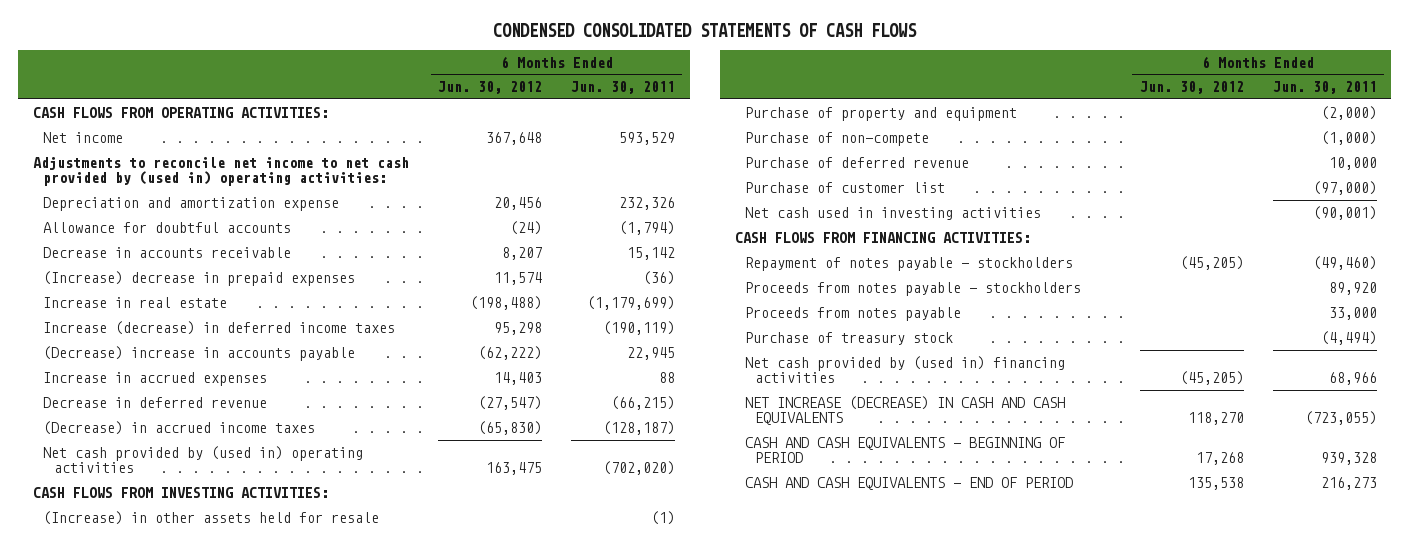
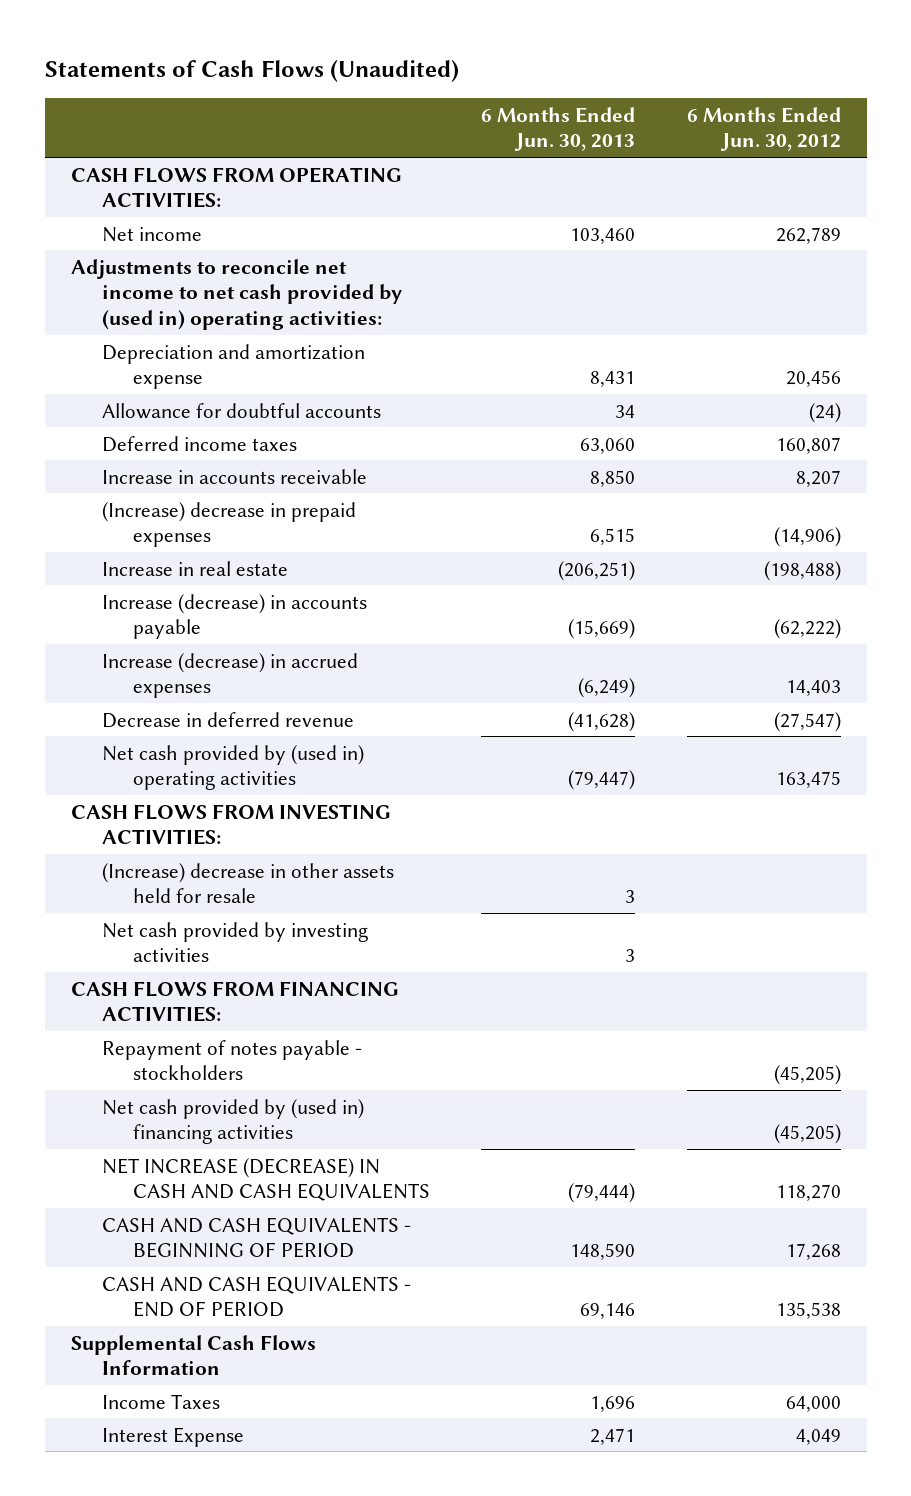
- CONDENSED CONSOLIDATED STATEMENTS OF CASH FLOWS
+ Statements of Cash Flows (Unaudited)
- | 6 Months Ended Jun. 30, 2012 | 6 Months Ended Jun. 30, 2011
+ | 6 Months Ended Jun. 30, 2013 | 6 Months Ended Jun. 30, 2012
- Net income | 367,648 | 593,529
+ Net income | 103,460 | 262,789
- Decrease in accounts receivable | 8,207 | 15,142
- (Increase) decrease in prepaid expenses | 11,574 | (36)
+ Deferred income taxes | 63,060 | 160,807
+ Increase in accounts receivable | 8,850 | 8,207
+ (Increase) decrease in prepaid expenses | 6,515 | (14,906)
- Increase (decrease) in deferred income taxes | 95,298 | (190,119)
- (Decrease) increase in accounts payable | (62,222) | 22,945
- Increase in accrued expenses | 14,403 | 88
+ Increase (decrease) in accounts payable | (15,669) | (62,222)
+ Increase (decrease) in accrued expenses | (6,249) | 14,403
- (Decrease) in accrued income taxes | (65,830) | (128,187)
- (Increase) in other assets held for resale | | (1)
- Purchase of property and equipment | | (2,000)
- Purchase of non-compete | | (1,000)
- Purchase of deferred revenue | | 10,000
- Purchase of customer list | | (97,000)
- Net cash used in investing activities | | (90,001)
+ (Increase) decrease in other assets held for resale | 3 |
+ Net cash provided by investing activities | 3 |
- Proceeds from notes payable - stockholders | | 89,920
- Proceeds from notes payable | | 33,000
- Purchase of treasury stock | | (4,494)
+ Supplemental Cash Flows Information
+ Income Taxes | 1,696 | 64,000
+ Interest Expense | 2,471 | 4,049

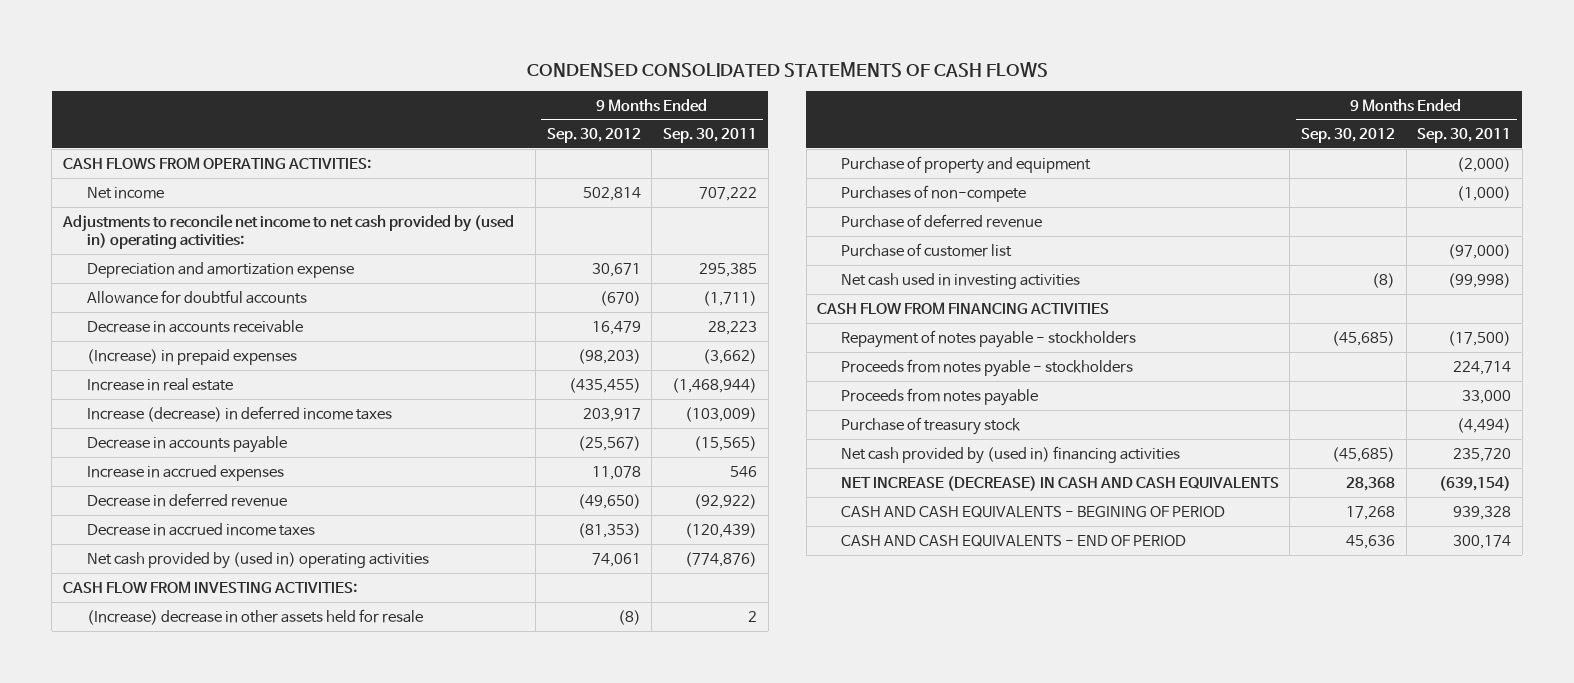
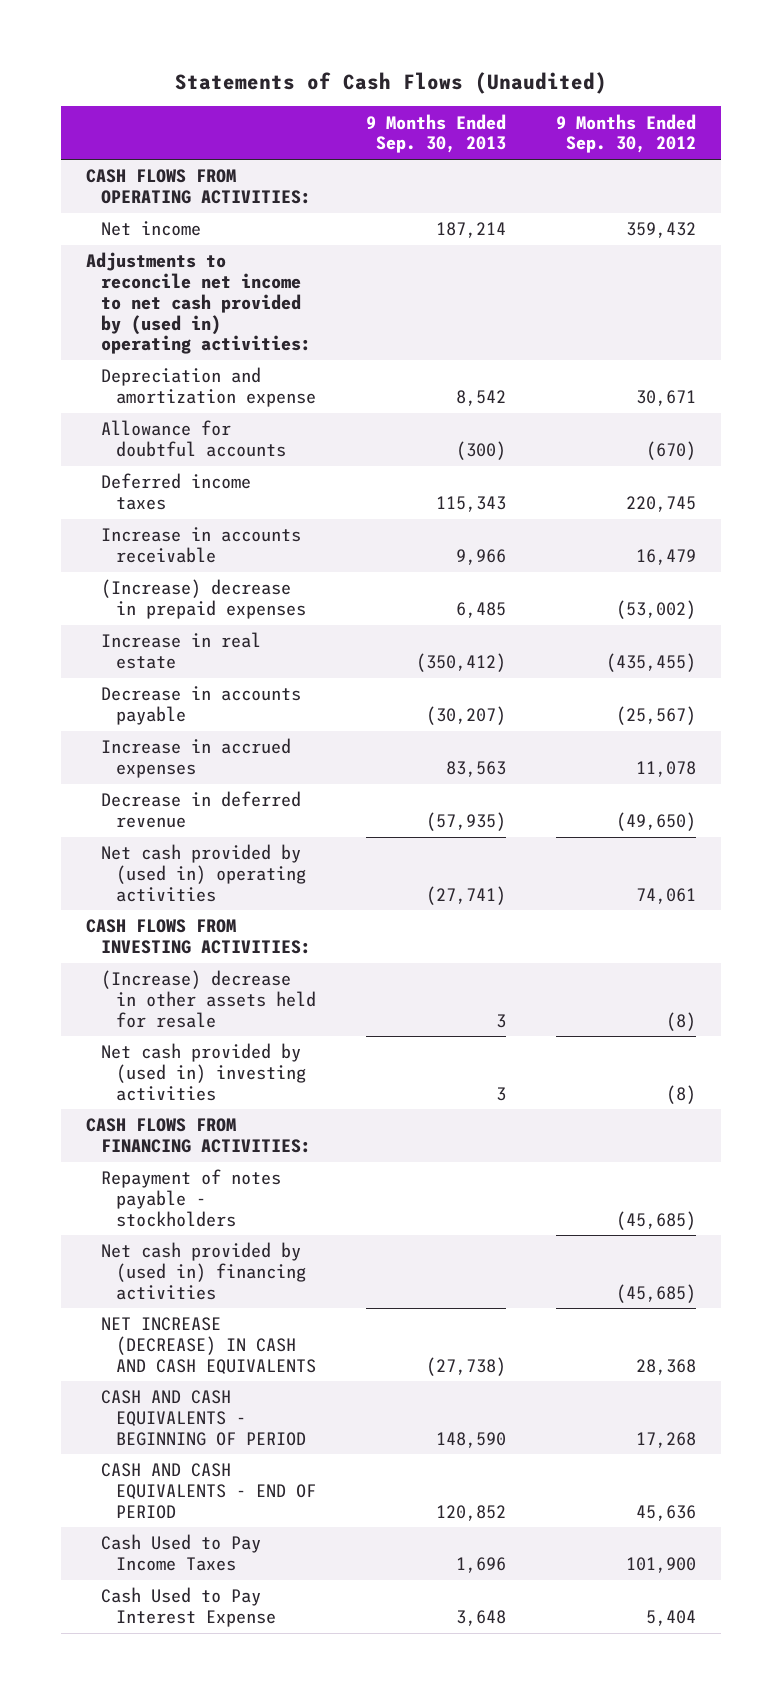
- CONDENSED CONSOLIDATED STATEMENTS OF CASH FLOWS
+ Statements of Cash Flows (Unaudited)
- | 9 Months Ended Sep. 30, 2012 | 9 Months Ended Sep. 30, 2011
+ | 9 Months Ended Sep. 30, 2013 | 9 Months Ended Sep. 30, 2012
- Net income | 502,814 | 707,222
+ Net income | 187,214 | 359,432
- Decrease in accounts receivable | 16,479 | 28,223
- (Increase) in prepaid expenses | (98,203) | (3,662)
+ Deferred income taxes | 115,343 | 220,745
+ Increase in accounts receivable | 9,966 | 16,479
+ (Increase) decrease in prepaid expenses | 6,485 | (53,002)
- Increase (decrease) in deferred income taxes | 203,917 | (103,009)
- Decrease in accrued income taxes | (81,353) | (120,439)
- CASH FLOW FROM INVESTING ACTIVITIES:
+ CASH FLOWS FROM INVESTING ACTIVITIES:
- Purchase of property and equipment | | (2,000)
- Purchases of non-compete | | (1,000)
- Purchase of deferred revenue
- Purchase of customer list | | (97,000)
- Net cash used in investing activities | (8) | (99,998)
- CASH FLOW FROM FINANCING ACTIVITIES
+ Net cash provided by (used in) investing activities | 3 | (8)
+ CASH FLOWS FROM FINANCING ACTIVITIES:
- Proceeds from notes pyable - stockholders | | 224,714
- Proceeds from notes payable | | 33,000
- Purchase of treasury stock | | (4,494)
- CASH AND CASH EQUIVALENTS - BEGINING OF PERIOD | 17,268 | 939,328
+ CASH AND CASH EQUIVALENTS - BEGINNING OF PERIOD | 148,590 | 17,268
+ Cash Used to Pay Income Taxes | 1,696 | 101,900
+ Cash Used to Pay Interest Expense | 3,648 | 5,404

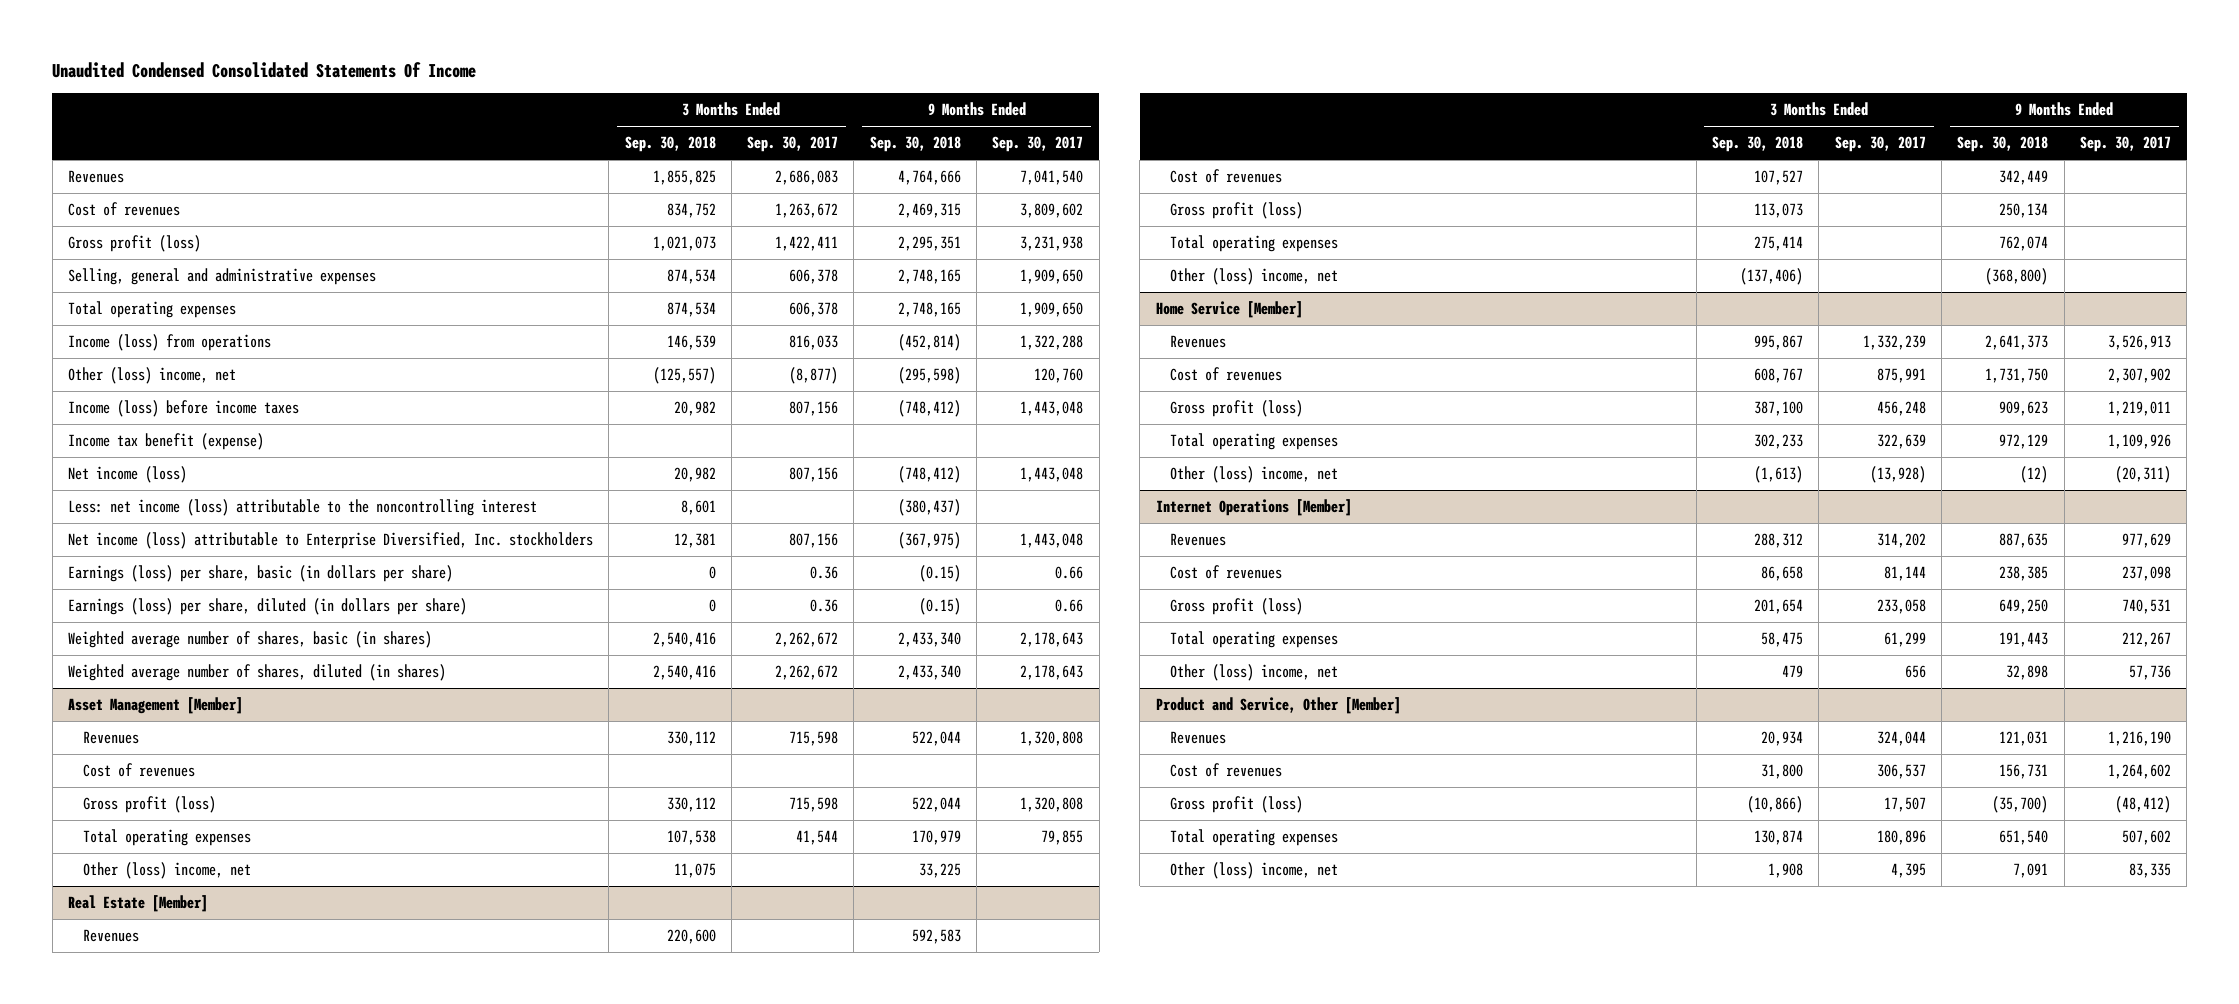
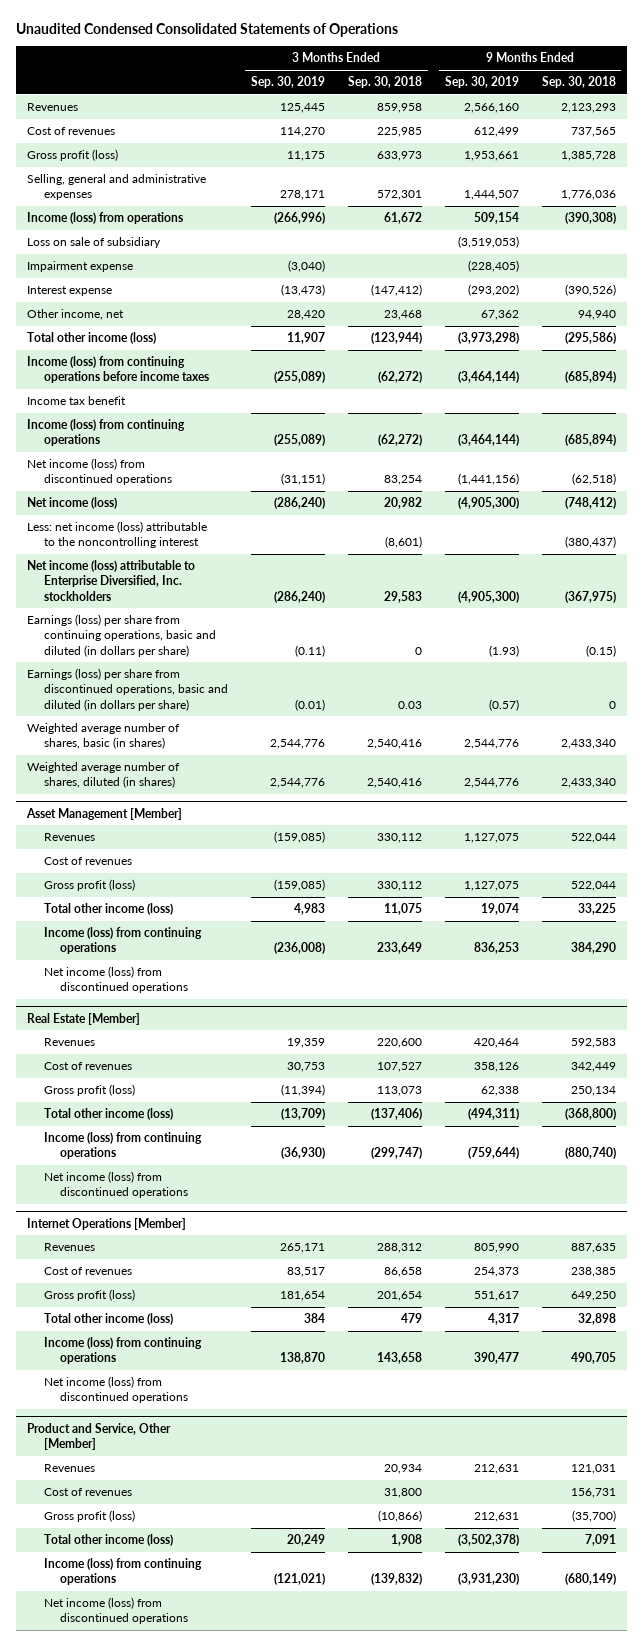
- Unaudited Condensed Consolidated Statements Of Income
+ Unaudited Condensed Consolidated Statements of Operations
- | 3 Months Ended Sep. 30, 2018 | 3 Months Ended Sep. 30, 2017 | 9 Months Ended Sep. 30, 2018 | 9 Months Ended Sep. 30, 2017
+ | 3 Months Ended Sep. 30, 2019 | 3 Months Ended Sep. 30, 2018 | 9 Months Ended Sep. 30, 2019 | 9 Months Ended Sep. 30, 2018
- Revenues | 1,855,825 | 2,686,083 | 4,764,666 | 7,041,540
- Cost of revenues | 834,752 | 1,263,672 | 2,469,315 | 3,809,602
- Gross profit (loss) | 1,021,073 | 1,422,411 | 2,295,351 | 3,231,938
- Selling, general and administrative expenses | 874,534 | 606,378 | 2,748,165 | 1,909,650
- Total operating expenses | 874,534 | 606,378 | 2,748,165 | 1,909,650
- Income (loss) from operations | 146,539 | 816,033 | (452,814) | 1,322,288
- Other (loss) income, net | (125,557) | (8,877) | (295,598) | 120,760
- Income (loss) before income taxes | 20,982 | 807,156 | (748,412) | 1,443,048
- Income tax benefit (expense)
+ Revenues | 125,445 | 859,958 | 2,566,160 | 2,123,293
+ Cost of revenues | 114,270 | 225,985 | 612,499 | 737,565
+ Gross profit (loss) | 11,175 | 633,973 | 1,953,661 | 1,385,728
+ Selling, general and administrative expenses | 278,171 | 572,301 | 1,444,507 | 1,776,036
+ Income (loss) from operations | (266,996) | 61,672 | 509,154 | (390,308)
+ Loss on sale of subsidiary | | | (3,519,053) |
+ Impairment expense | (3,040) | | (228,405) |
+ Interest expense | (13,473) | (147,412) | (293,202) | (390,526)
+ Other income, net | 28,420 | 23,468 | 67,362 | 94,940
+ Total other income (loss) | 11,907 | (123,944) | (3,973,298) | (295,586)
+ Income (loss) from continuing operations before income taxes | (255,089) | (62,272) | (3,464,144) | (685,894)
+ Income tax benefit
+ Income (loss) from continuing operations | (255,089) | (62,272) | (3,464,144) | (685,894)
+ Net income (loss) from discontinued operations | (31,151) | 83,254 | (1,441,156) | (62,518)
- Less: net income (loss) attributable to the noncontrolling interest | 8,601 | | (380,437) |
- Net income (loss) attributable to Enterprise Diversified, Inc. stockholders | 12,381 | 807,156 | (367,975) | 1,443,048
- Earnings (loss) per share, basic (in dollars per share) | 0 | 0.36 | (0.15) | 0.66
- Earnings (loss) per share, diluted (in dollars per share) | 0 | 0.36 | (0.15) | 0.66
+ Less: net income (loss) attributable to the noncontrolling interest | | (8,601) | | (380,437)
+ Net income (loss) attributable to Enterprise Diversified, Inc. stockholders | (286,240) | 29,583 | (4,905,300) | (367,975)
+ Earnings (loss) per share from continuing operations, basic and diluted (in dollars per share) | (0.11) | 0 | (1.93) | (0.15)
+ Earnings (loss) per share from discontinued operations, basic and diluted (in dollars per share) | (0.01) | 0.03 | (0.57) | 0
@ Asset Management [Member]
- Total operating expenses | 107,538 | 41,544 | 170,979 | 79,855
- Other (loss) income, net | 11,075 | | 33,225 |
+ Total other income (loss) | 4,983 | 11,075 | 19,074 | 33,225
+ Income (loss) from continuing operations | (236,008) | 233,649 | 836,253 | 384,290
+ Net income (loss) from discontinued operations
@ Real Estate [Member]
- Total operating expenses | 275,414 | | 762,074 |
- Other (loss) income, net | (137,406) | | (368,800) |
- Home Service [Member]
- Revenues | 995,867 | 1,332,239 | 2,641,373 | 3,526,913
- Cost of revenues | 608,767 | 875,991 | 1,731,750 | 2,307,902
- Gross profit (loss) | 387,100 | 456,248 | 909,623 | 1,219,011
- Total operating expenses | 302,233 | 322,639 | 972,129 | 1,109,926
- Other (loss) income, net | (1,613) | (13,928) | (12) | (20,311)
@ Real Estate [Member]
+ Total other income (loss) | (13,709) | (137,406) | (494,311) | (368,800)
+ Income (loss) from continuing operations | (36,930) | (299,747) | (759,644) | (880,740)
+ Net income (loss) from discontinued operations
@ Internet Operations [Member]
- Total operating expenses | 58,475 | 61,299 | 191,443 | 212,267
- Other (loss) income, net | 479 | 656 | 32,898 | 57,736
+ Total other income (loss) | 384 | 479 | 4,317 | 32,898
+ Income (loss) from continuing operations | 138,870 | 143,658 | 390,477 | 490,705
+ Net income (loss) from discontinued operations
@ Product and Service, Other [Member]
- Total operating expenses | 130,874 | 180,896 | 651,540 | 507,602
- Other (loss) income, net | 1,908 | 4,395 | 7,091 | 83,335
+ Total other income (loss) | 20,249 | 1,908 | (3,502,378) | 7,091
+ Income (loss) from continuing operations | (121,021) | (139,832) | (3,931,230) | (680,149)
+ Net income (loss) from discontinued operations

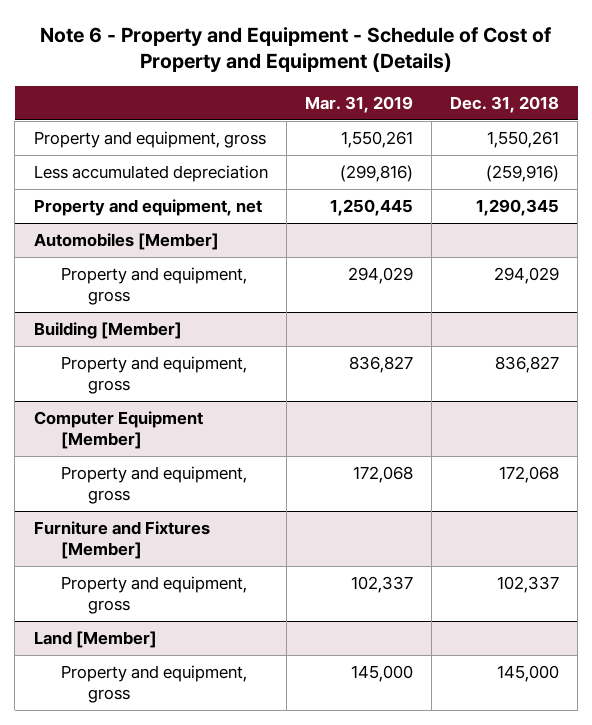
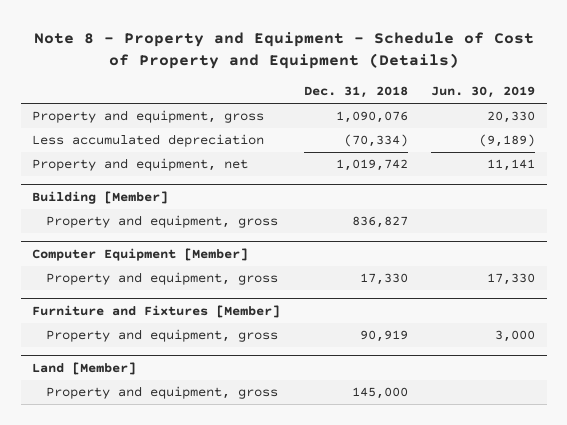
- Note 6 - Property and Equipment - Schedule of Cost of Property and Equipment (Details)
+ Note 8 - Property and Equipment - Schedule of Cost of Property and Equipment (Details)
- | Mar. 31, 2019 | Dec. 31, 2018
+ | Dec. 31, 2018 | Jun. 30, 2019
- Property and equipment, gross | 1,550,261 | 1,550,261
- Less accumulated depreciation | (299,816) | (259,916)
- Property and equipment, net | 1,250,445 | 1,290,345
- Automobiles [Member]
- Property and equipment, gross | 294,029 | 294,029
+ Property and equipment, gross | 1,090,076 | 20,330
+ Less accumulated depreciation | (70,334) | (9,189)
+ Property and equipment, net | 1,019,742 | 11,141
@ Computer Equipment [Member]
- Property and equipment, gross | 172,068 | 172,068
+ Property and equipment, gross | 17,330 | 17,330
@ Furniture and Fixtures [Member]
- Property and equipment, gross | 102,337 | 102,337
+ Property and equipment, gross | 90,919 | 3,000

